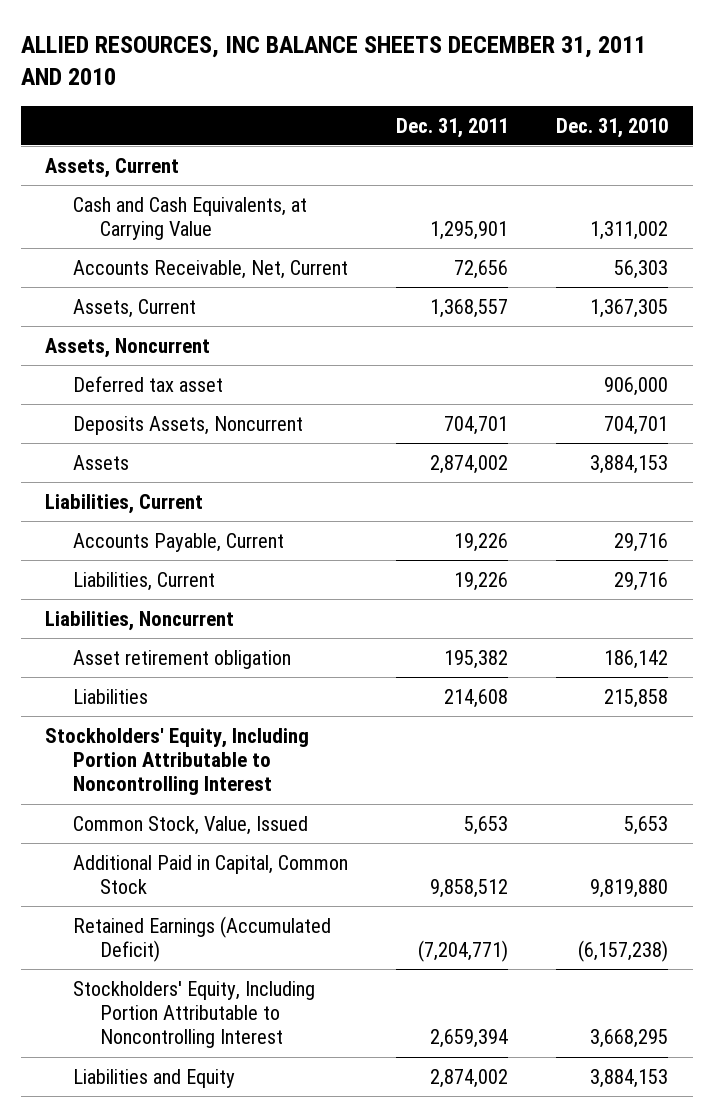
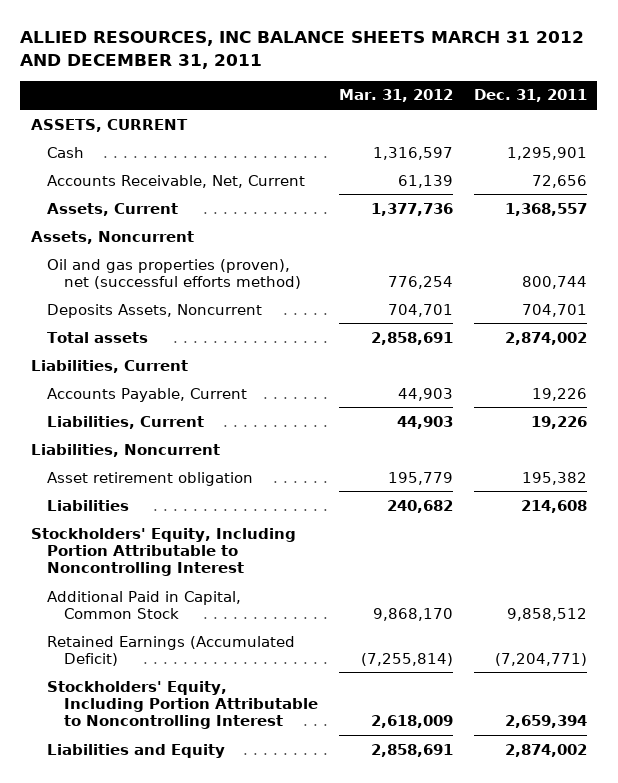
- ALLIED RESOURCES, INC BALANCE SHEETS DECEMBER 31, 2011 AND 2010
+ ALLIED RESOURCES, INC BALANCE SHEETS MARCH 31 2012 AND DECEMBER 31, 2011
- | Dec. 31, 2011 | Dec. 31, 2010
+ | Mar. 31, 2012 | Dec. 31, 2011
- Assets, Current
- Cash and Cash Equivalents, at Carrying Value | 1,295,901 | 1,311,002
+ ASSETS, CURRENT
+ Cash | 1,316,597 | 1,295,901
- Deferred tax asset | | 906,000
+ Oil and gas properties (proven), net (successful efforts method) | 776,254 | 800,744
- Assets | 2,874,002 | 3,884,153
+ Total assets | 2,858,691 | 2,874,002
- Common Stock, Value, Issued | 5,653 | 5,653

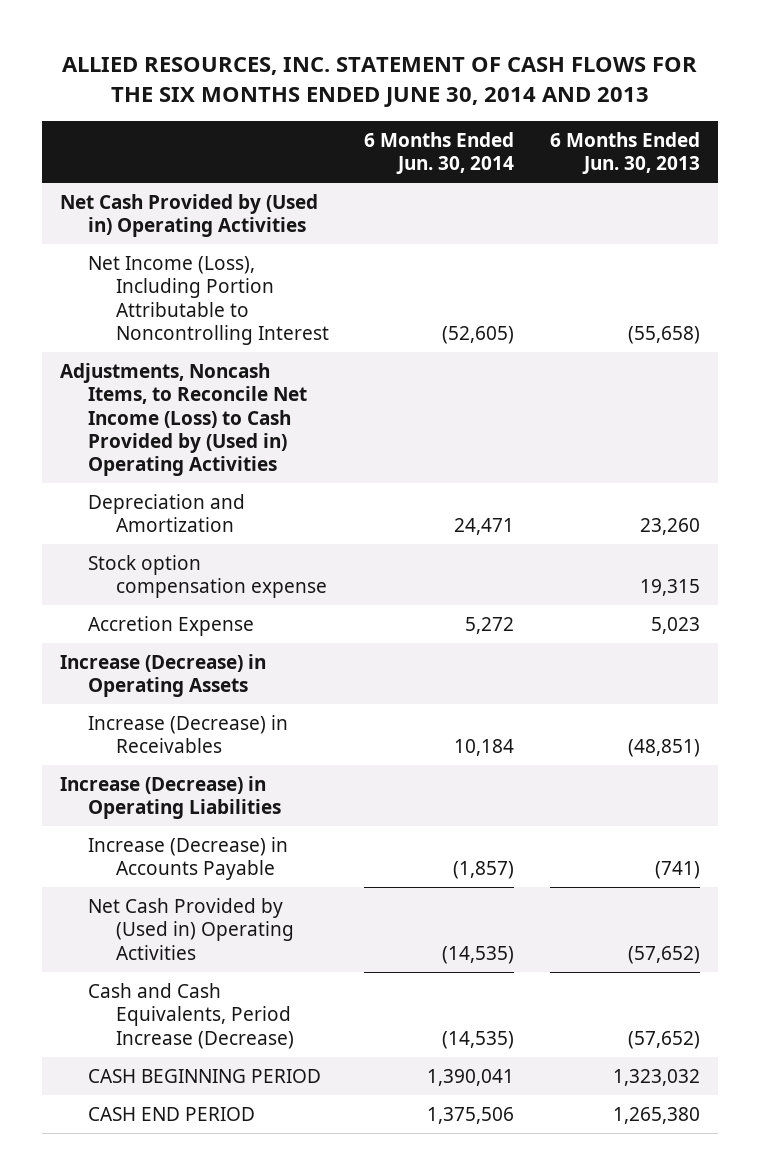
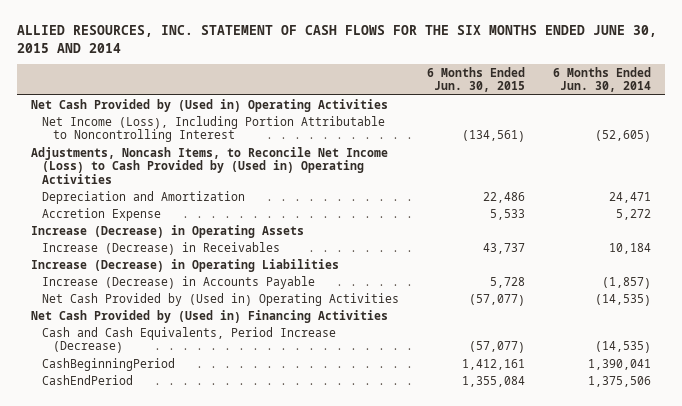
- ALLIED RESOURCES, INC. STATEMENT OF CASH FLOWS FOR THE SIX MONTHS ENDED JUNE 30, 2014 AND 2013
+ ALLIED RESOURCES, INC. STATEMENT OF CASH FLOWS FOR THE SIX MONTHS ENDED JUNE 30, 2015 AND 2014
- | 6 Months Ended Jun. 30, 2014 | 6 Months Ended Jun. 30, 2013
+ | 6 Months Ended Jun. 30, 2015 | 6 Months Ended Jun. 30, 2014
- Stock option compensation expense | | 19,315
+ Net Cash Provided by (Used in) Financing Activities
- CASH BEGINNING PERIOD | 1,390,041 | 1,323,032
- CASH END PERIOD | 1,375,506 | 1,265,380
+ CashBeginningPeriod | 1,412,161 | 1,390,041
+ CashEndPeriod | 1,355,084 | 1,375,506

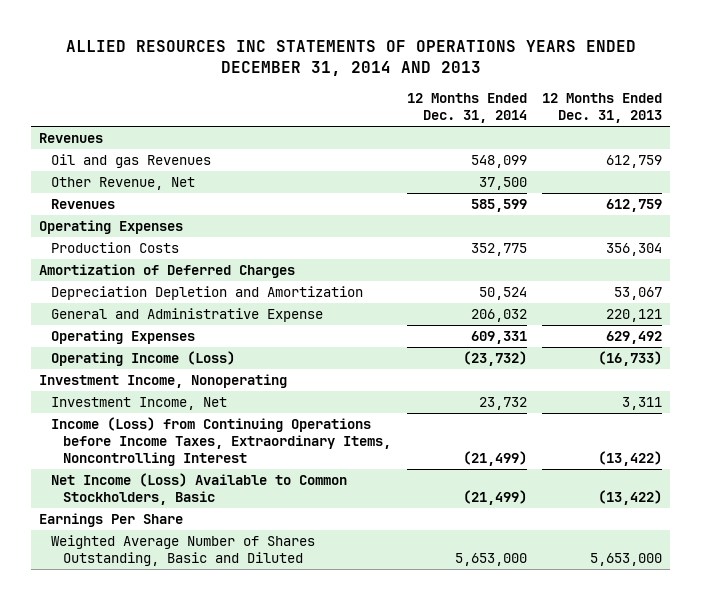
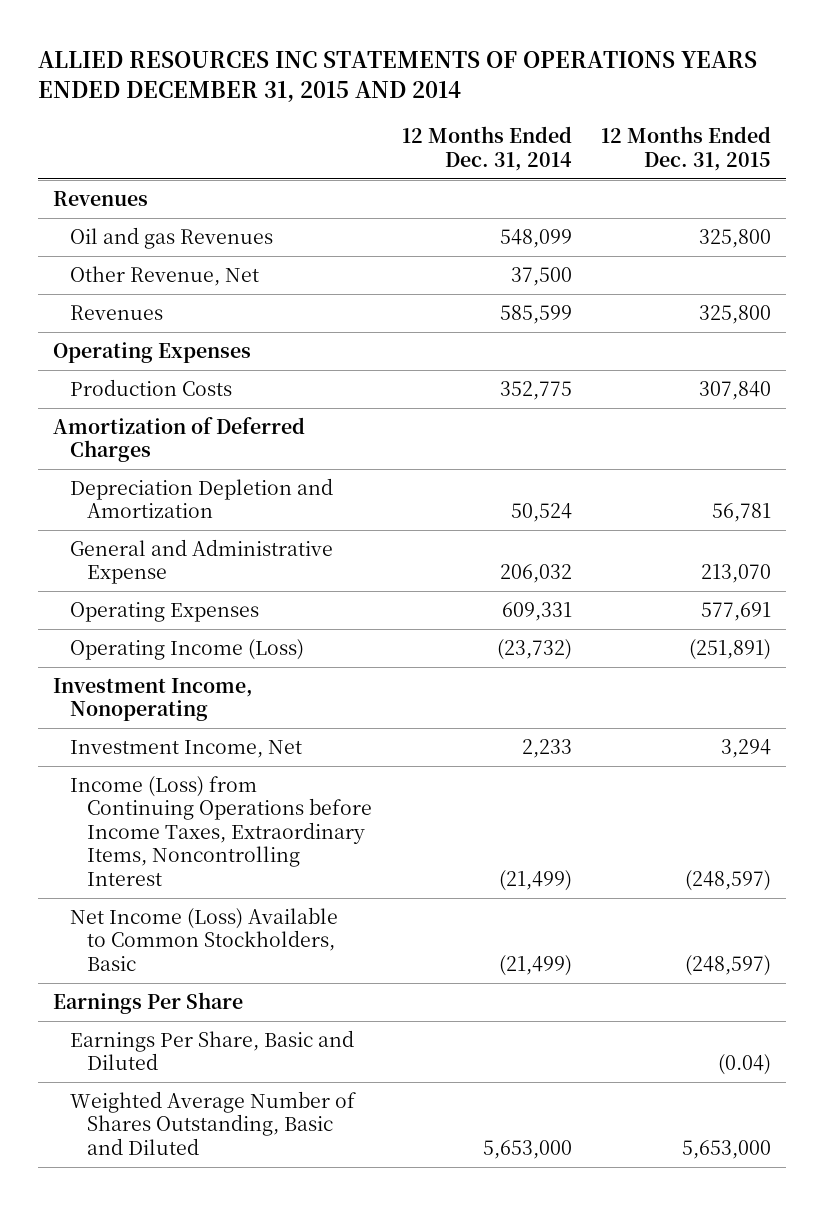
- ALLIED RESOURCES INC STATEMENTS OF OPERATIONS YEARS ENDED DECEMBER 31, 2014 AND 2013
+ ALLIED RESOURCES INC STATEMENTS OF OPERATIONS YEARS ENDED DECEMBER 31, 2015 AND 2014
- | 12 Months Ended Dec. 31, 2014 | 12 Months Ended Dec. 31, 2013
+ | 12 Months Ended Dec. 31, 2014 | 12 Months Ended Dec. 31, 2015
- Investment Income, Net | 23,732 | 3,311
+ Investment Income, Net | 2,233 | 3,294
+ Earnings Per Share, Basic and Diluted | | (0.04)

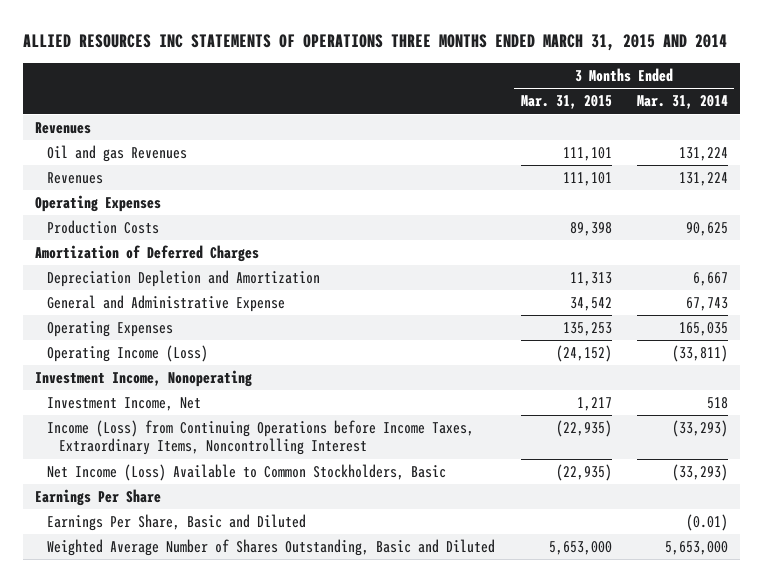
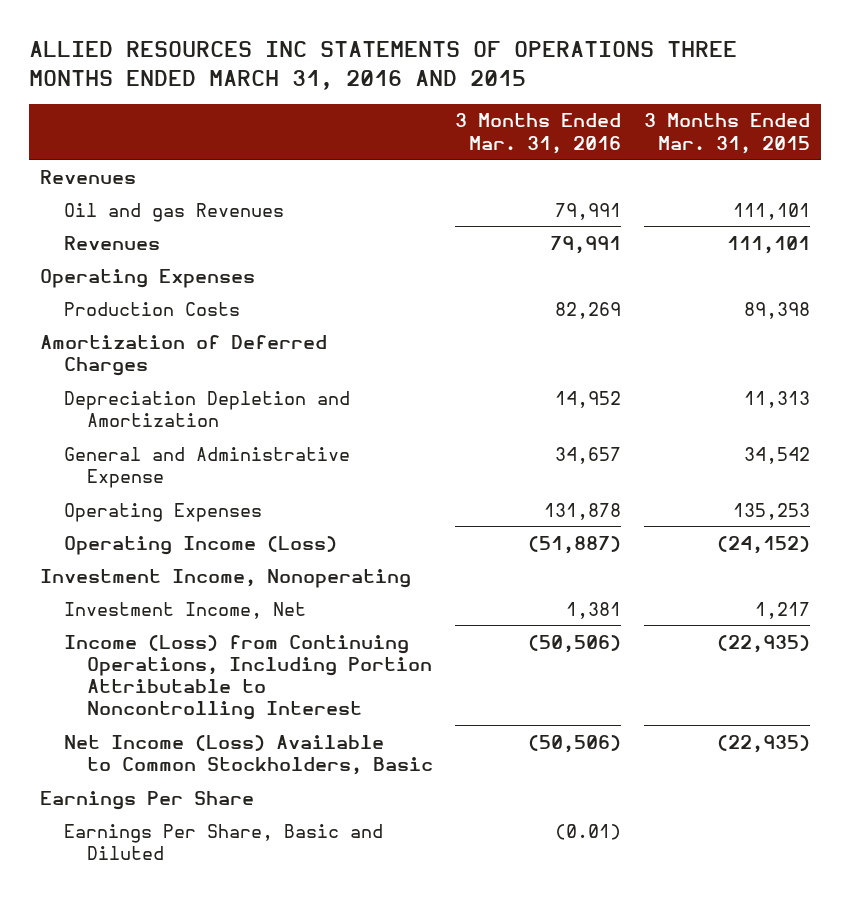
- ALLIED RESOURCES INC STATEMENTS OF OPERATIONS THREE MONTHS ENDED MARCH 31, 2015 AND 2014
+ ALLIED RESOURCES INC STATEMENTS OF OPERATIONS THREE MONTHS ENDED MARCH 31, 2016 AND 2015
- | 3 Months Ended Mar. 31, 2015 | 3 Months Ended Mar. 31, 2014
+ | 3 Months Ended Mar. 31, 2016 | 3 Months Ended Mar. 31, 2015
- Income (Loss) from Continuing Operations before Income Taxes, Extraordinary Items, Noncontrolling Interest | (22,935) | (33,293)
+ Income (Loss) from Continuing Operations, Including Portion Attributable to Noncontrolling Interest | (50,506) | (22,935)
- Weighted Average Number of Shares Outstanding, Basic and Diluted | 5,653,000 | 5,653,000

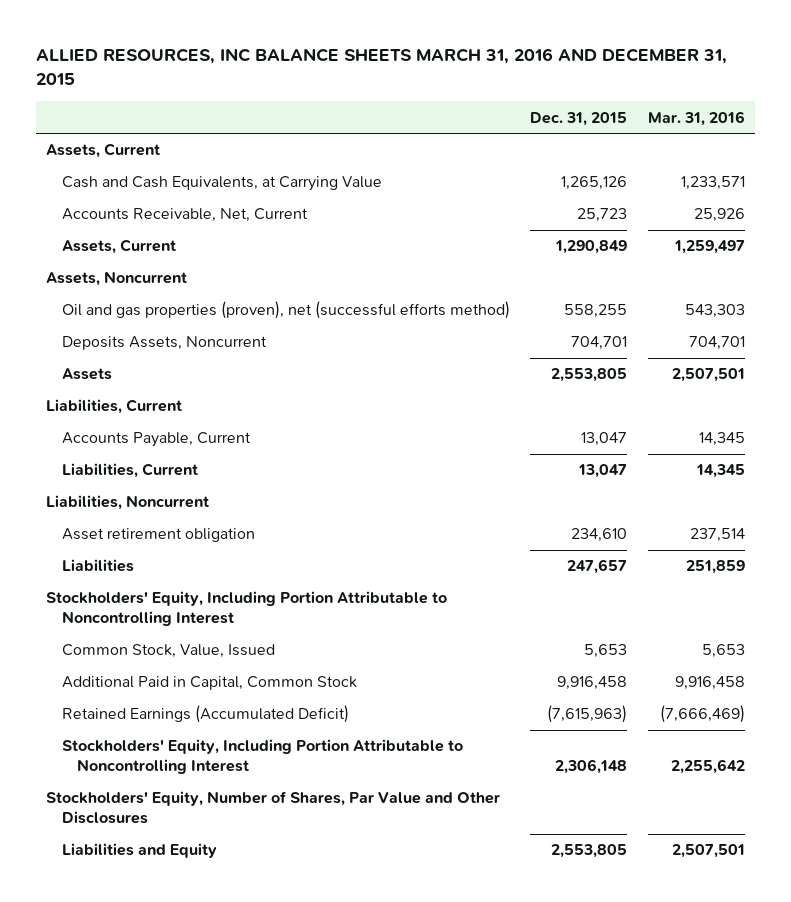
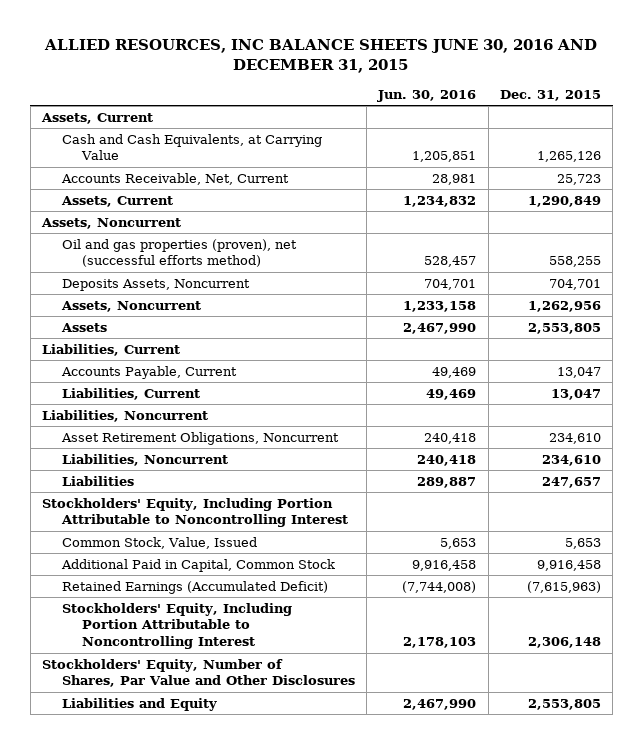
- ALLIED RESOURCES, INC BALANCE SHEETS MARCH 31, 2016 AND DECEMBER 31, 2015
+ ALLIED RESOURCES, INC BALANCE SHEETS JUNE 30, 2016 AND DECEMBER 31, 2015
- | Dec. 31, 2015 | Mar. 31, 2016
+ | Jun. 30, 2016 | Dec. 31, 2015
+ Assets, Noncurrent | 1,233,158 | 1,262,956
- Asset retirement obligation | 234,610 | 237,514
+ Asset Retirement Obligations, Noncurrent | 240,418 | 234,610
+ Liabilities, Noncurrent | 240,418 | 234,610

